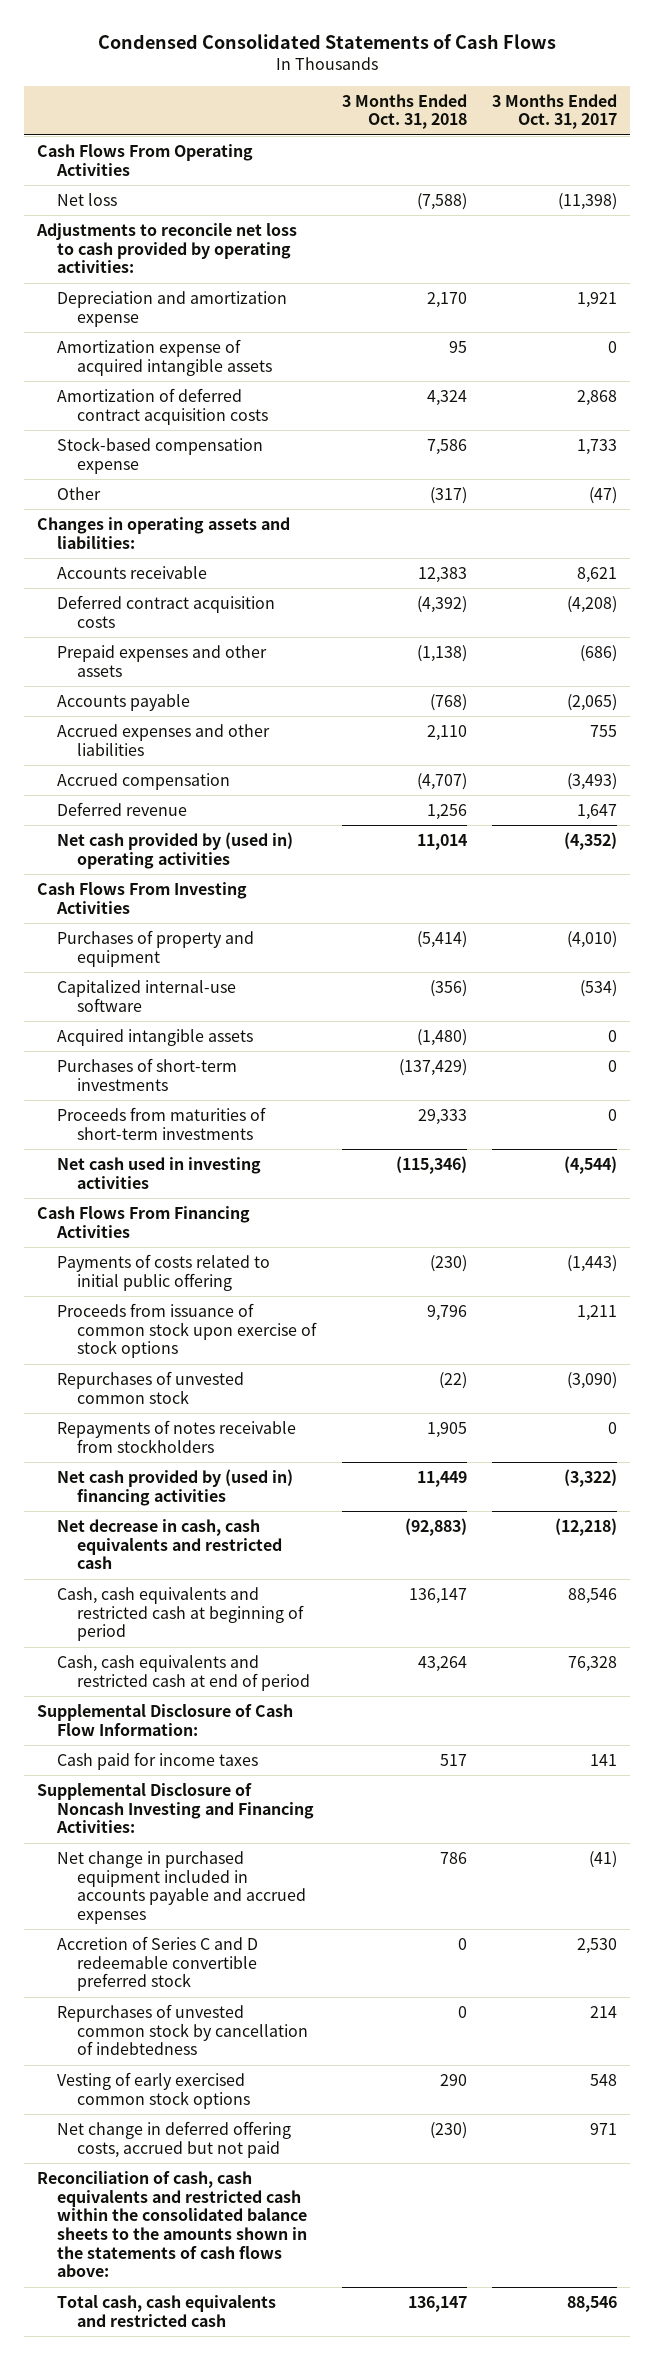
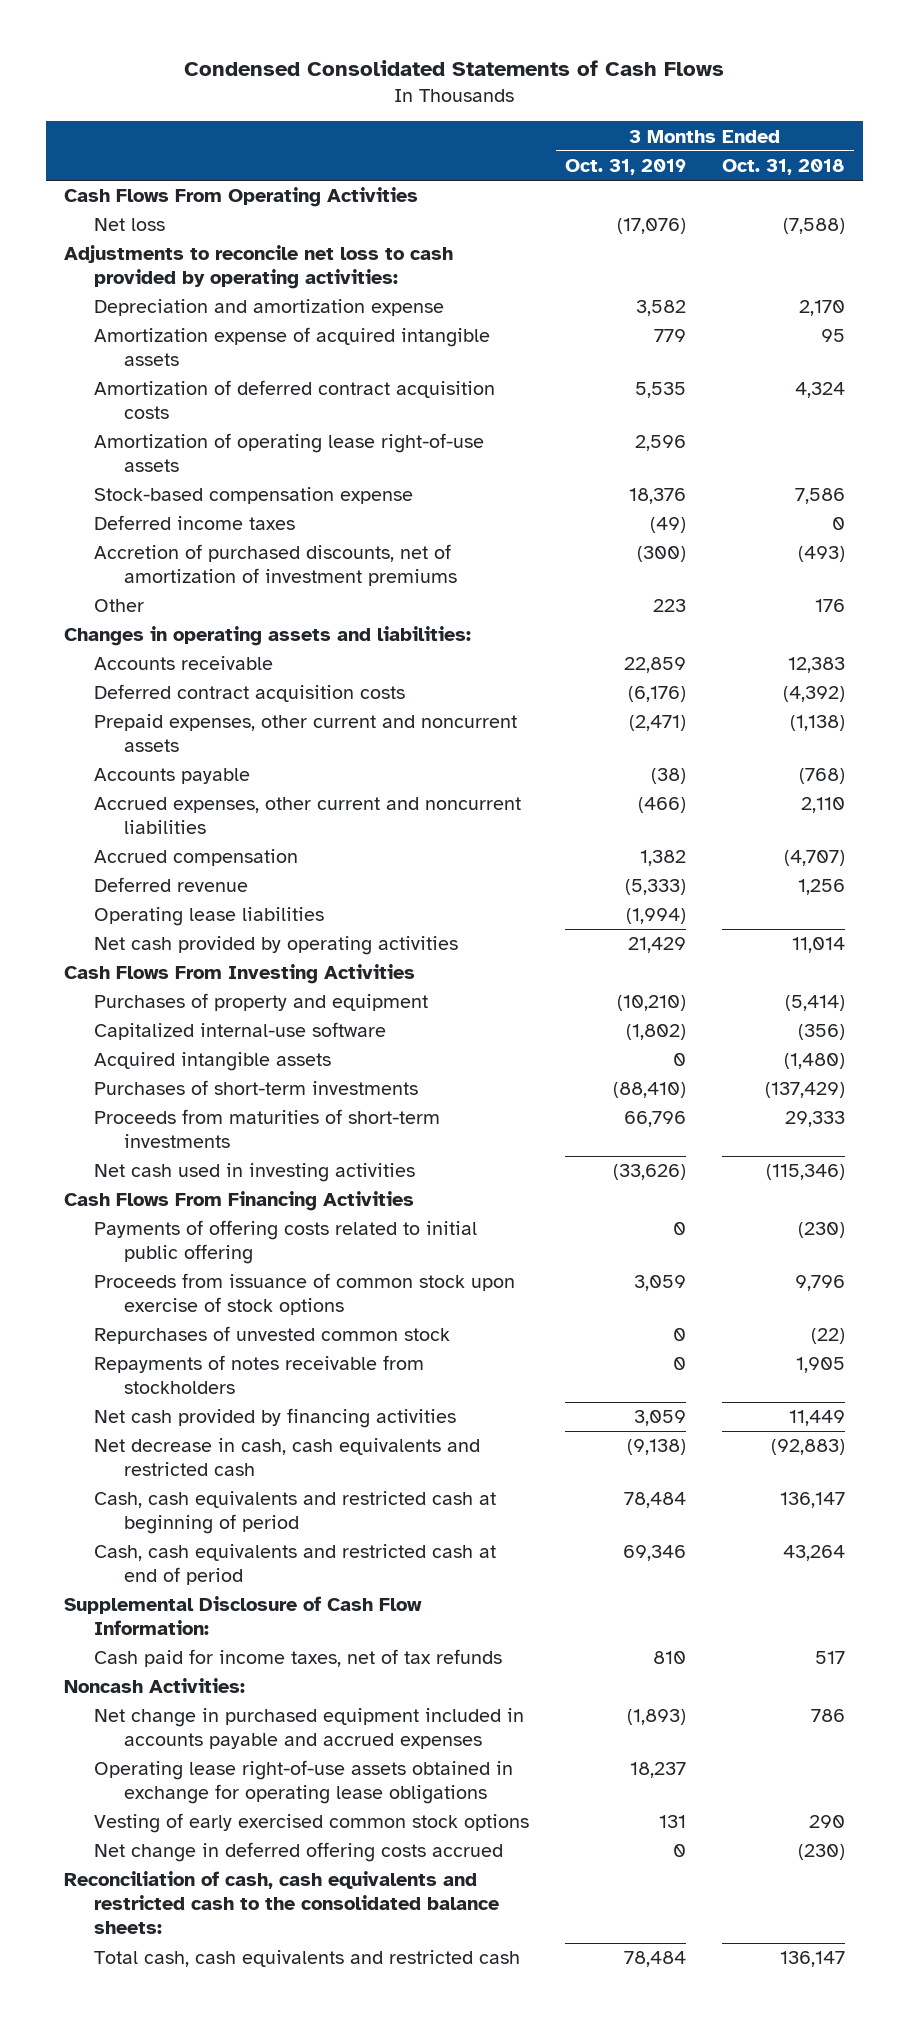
- | 3 Months Ended Oct. 31, 2018 | 3 Months Ended Oct. 31, 2017
+ | 3 Months Ended Oct. 31, 2019 | 3 Months Ended Oct. 31, 2018
+ Amortization of operating lease right-of-use assets | 2,596 |
- Other | (317) | (47)
+ Deferred income taxes | (49) | 0
+ Accretion of purchased discounts, net of amortization of investment premiums | (300) | (493)
+ Other | 223 | 176
- Prepaid expenses and other assets | (1,138) | (686)
+ Prepaid expenses, other current and noncurrent assets | (2,471) | (1,138)
- Accrued expenses and other liabilities | 2,110 | 755
+ Accrued expenses, other current and noncurrent liabilities | (466) | 2,110
- Net cash provided by (used in) operating activities | 11,014 | (4,352)
+ Operating lease liabilities | (1,994) |
+ Net cash provided by operating activities | 21,429 | 11,014
- Payments of costs related to initial public offering | (230) | (1,443)
+ Payments of offering costs related to initial public offering | 0 | (230)
- Net cash provided by (used in) financing activities | 11,449 | (3,322)
+ Net cash provided by financing activities | 3,059 | 11,449
- Cash paid for income taxes | 517 | 141
- Supplemental Disclosure of Noncash Investing and Financing Activities:
+ Cash paid for income taxes, net of tax refunds | 810 | 517
+ Noncash Activities:
- Accretion of Series C and D redeemable convertible preferred stock | 0 | 2,530
- Repurchases of unvested common stock by cancellation of indebtedness | 0 | 214
+ Operating lease right-of-use assets obtained in exchange for operating lease obligations | 18,237 |
- Net change in deferred offering costs, accrued but not paid | (230) | 971
- Reconciliation of cash, cash equivalents and restricted cash within the consolidated balance sheets to the amounts shown in the statements of cash flows above:
+ Net change in deferred offering costs accrued | 0 | (230)
+ Reconciliation of cash, cash equivalents and restricted cash to the consolidated balance sheets:

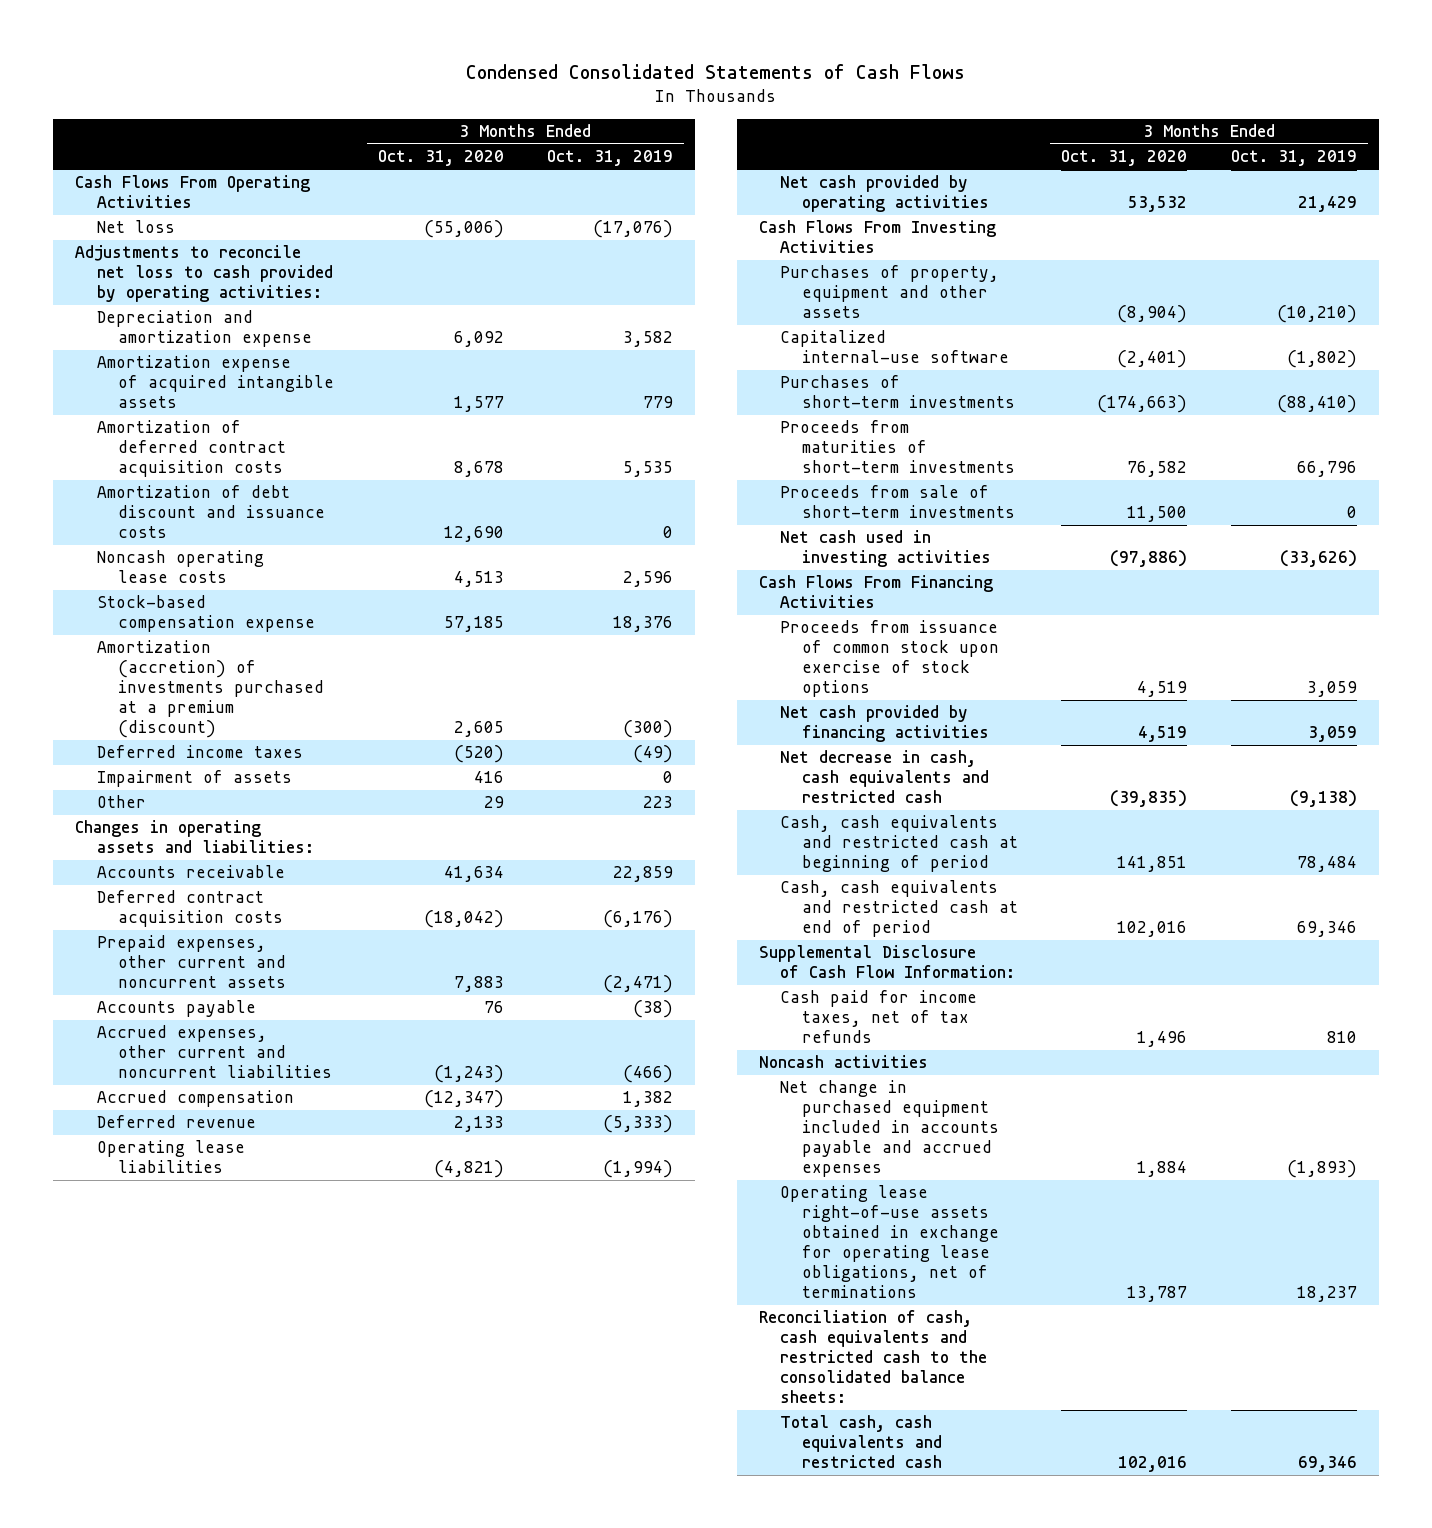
- | 3 Months Ended Oct. 31, 2019 | 3 Months Ended Oct. 31, 2018
+ | 3 Months Ended Oct. 31, 2020 | 3 Months Ended Oct. 31, 2019
- Amortization of operating lease right-of-use assets | 2,596 |
+ Amortization of debt discount and issuance costs | 12,690 | 0
+ Noncash operating lease costs | 4,513 | 2,596
+ Amortization (accretion) of investments purchased at a premium (discount) | 2,605 | (300)
- Accretion of purchased discounts, net of amortization of investment premiums | (300) | (493)
+ Impairment of assets | 416 | 0
- Purchases of property and equipment | (10,210) | (5,414)
+ Purchases of property, equipment and other assets | (8,904) | (10,210)
- Acquired intangible assets | 0 | (1,480)
+ Proceeds from sale of short-term investments | 11,500 | 0
- Payments of offering costs related to initial public offering | 0 | (230)
- Repurchases of unvested common stock | 0 | (22)
- Repayments of notes receivable from stockholders | 0 | 1,905
- Noncash Activities:
+ Noncash activities
- Operating lease right-of-use assets obtained in exchange for operating lease obligations | 18,237 |
- Vesting of early exercised common stock options | 131 | 290
- Net change in deferred offering costs accrued | 0 | (230)
+ Operating lease right-of-use assets obtained in exchange for operating lease obligations, net of terminations | 13,787 | 18,237
- Total cash, cash equivalents and restricted cash | 78,484 | 136,147
+ Total cash, cash equivalents and restricted cash | 102,016 | 69,346

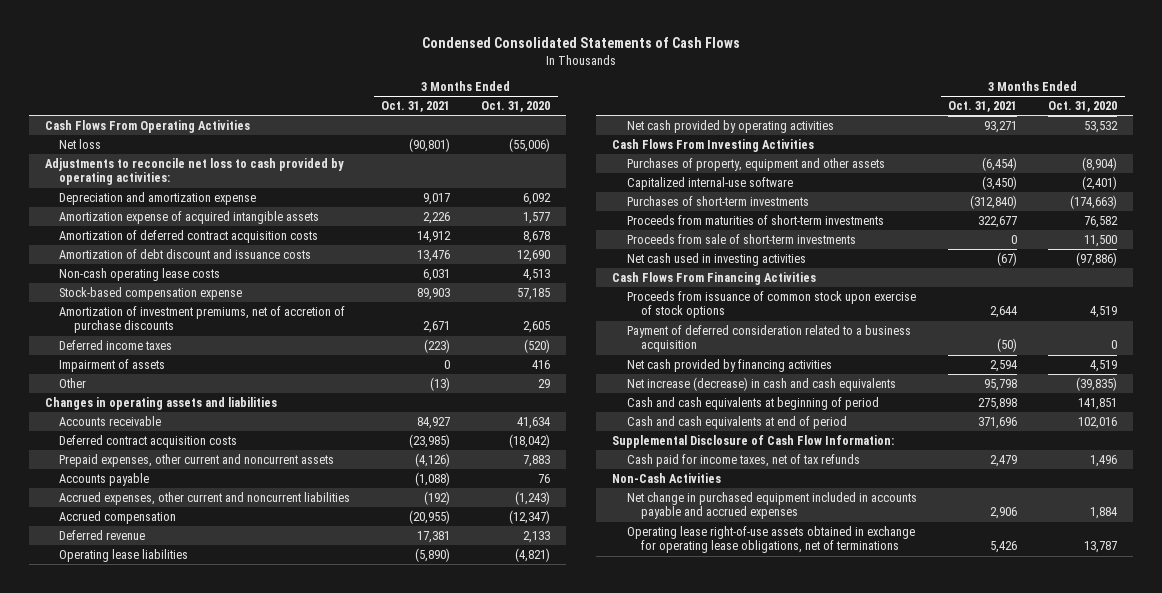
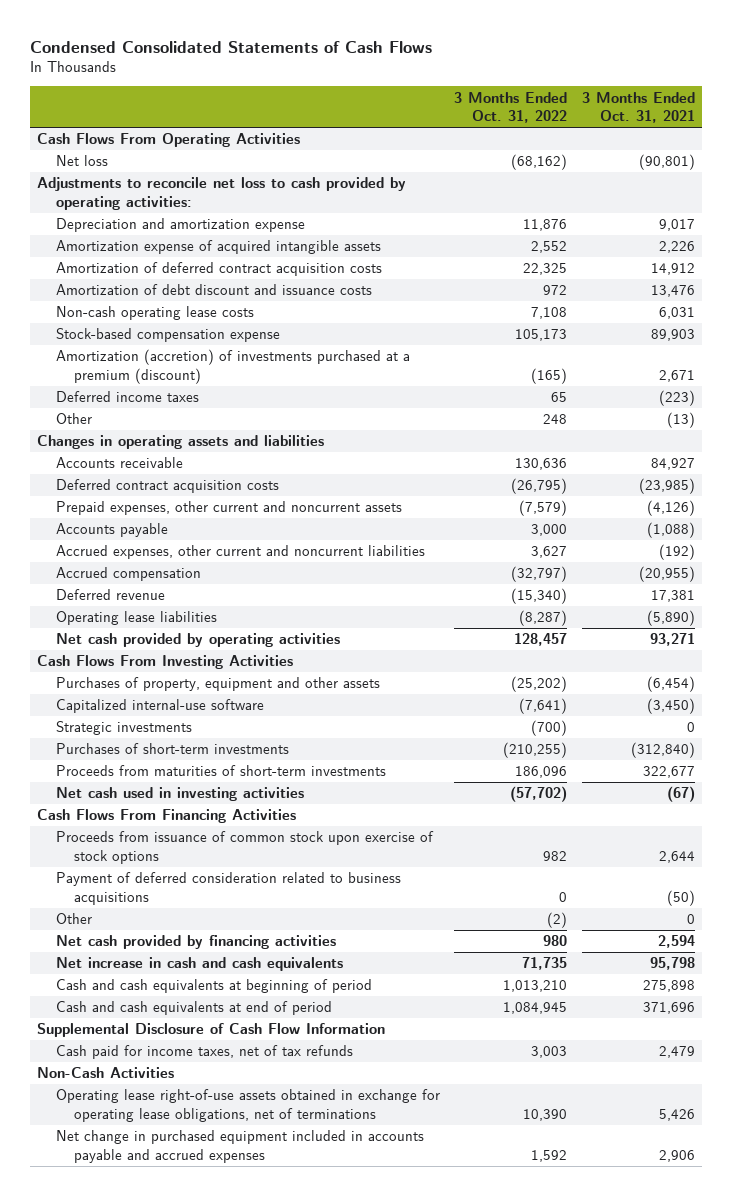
- | 3 Months Ended Oct. 31, 2021 | 3 Months Ended Oct. 31, 2020
+ | 3 Months Ended Oct. 31, 2022 | 3 Months Ended Oct. 31, 2021
- Amortization of investment premiums, net of accretion of purchase discounts | 2,671 | 2,605
+ Amortization (accretion) of investments purchased at a premium (discount) | (165) | 2,671
- Impairment of assets | 0 | 416
+ Strategic investments | (700) | 0
- Proceeds from sale of short-term investments | 0 | 11,500
- Payment of deferred consideration related to a business acquisition | (50) | 0
+ Payment of deferred consideration related to business acquisitions | 0 | (50)
+ Other | (2) | 0
- Net increase (decrease) in cash and cash equivalents | 95,798 | (39,835)
+ Net increase in cash and cash equivalents | 71,735 | 95,798
- Supplemental Disclosure of Cash Flow Information:
+ Supplemental Disclosure of Cash Flow Information
moved down: Net change in purchased equipment included in accounts payable and accrued expenses | 1,592 | 2,906

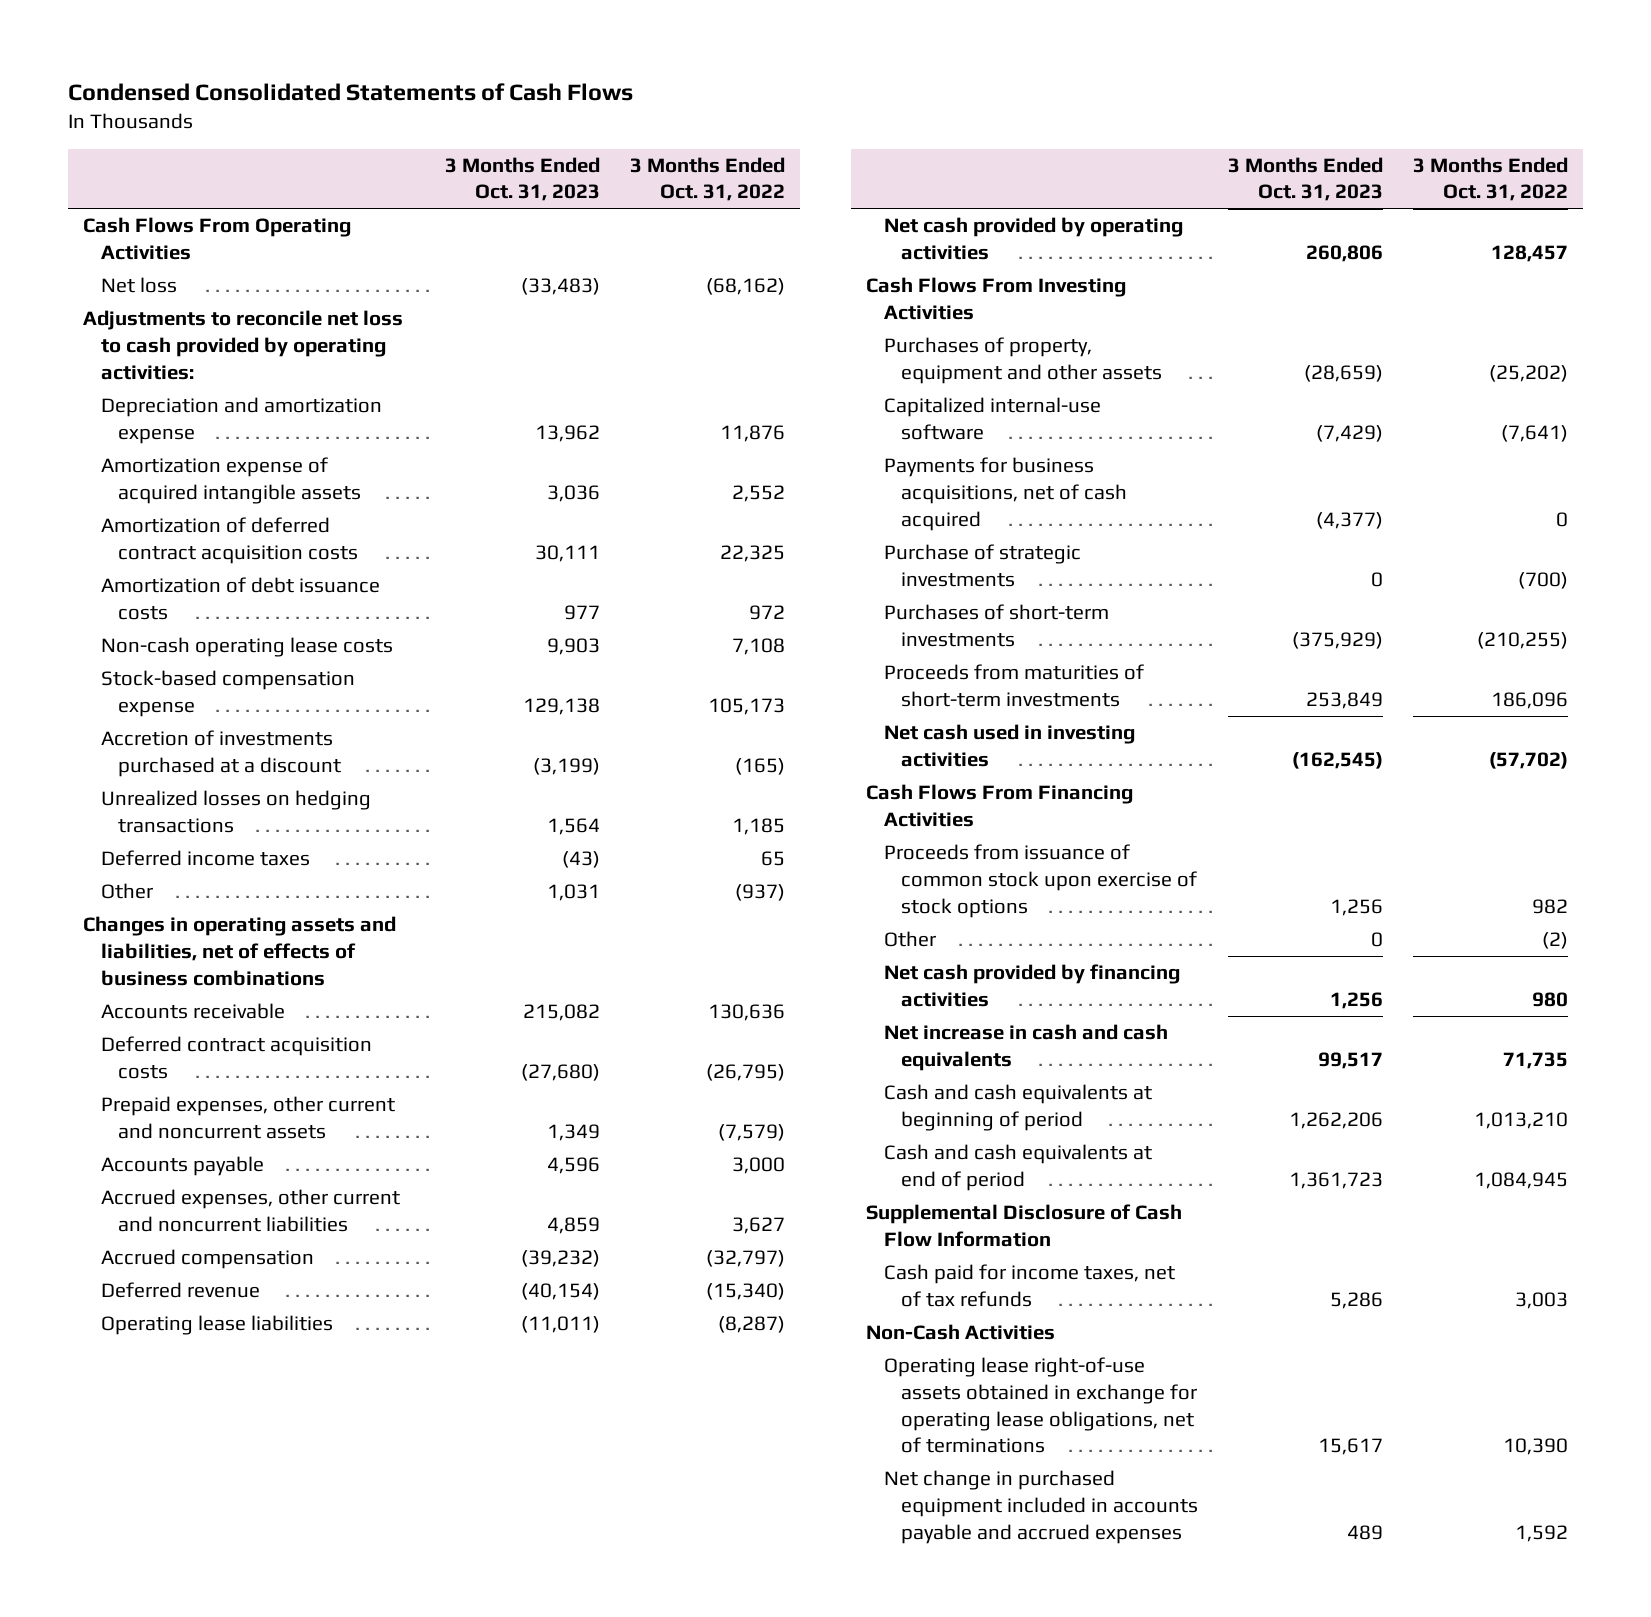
- | 3 Months Ended Oct. 31, 2022 | 3 Months Ended Oct. 31, 2021
+ | 3 Months Ended Oct. 31, 2023 | 3 Months Ended Oct. 31, 2022
- Amortization of debt discount and issuance costs | 972 | 13,476
+ Amortization of debt issuance costs | 977 | 972
- Amortization (accretion) of investments purchased at a premium (discount) | (165) | 2,671
+ Accretion of investments purchased at a discount | (3,199) | (165)
+ Unrealized losses on hedging transactions | 1,564 | 1,185
- Other | 248 | (13)
- Changes in operating assets and liabilities
+ Other | 1,031 | (937)
+ Changes in operating assets and liabilities, net of effects of business combinations
- Strategic investments | (700) | 0
+ Payments for business acquisitions, net of cash acquired | (4,377) | 0
+ Purchase of strategic investments | 0 | (700)
- Payment of deferred consideration related to business acquisitions | 0 | (50)

